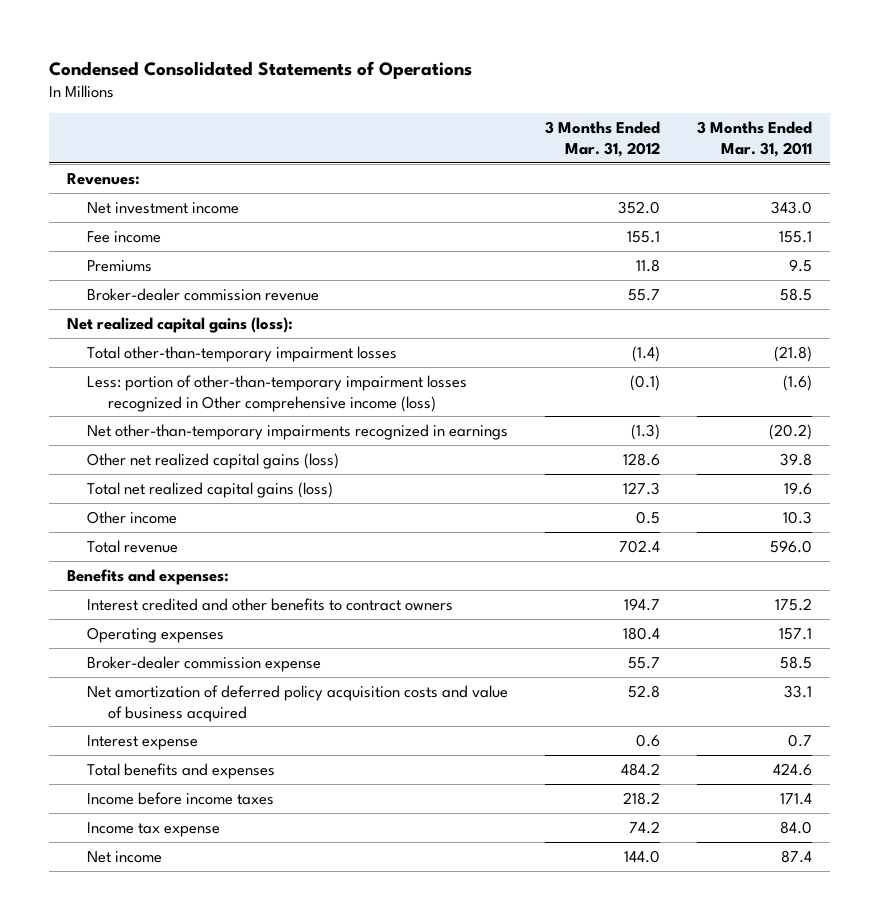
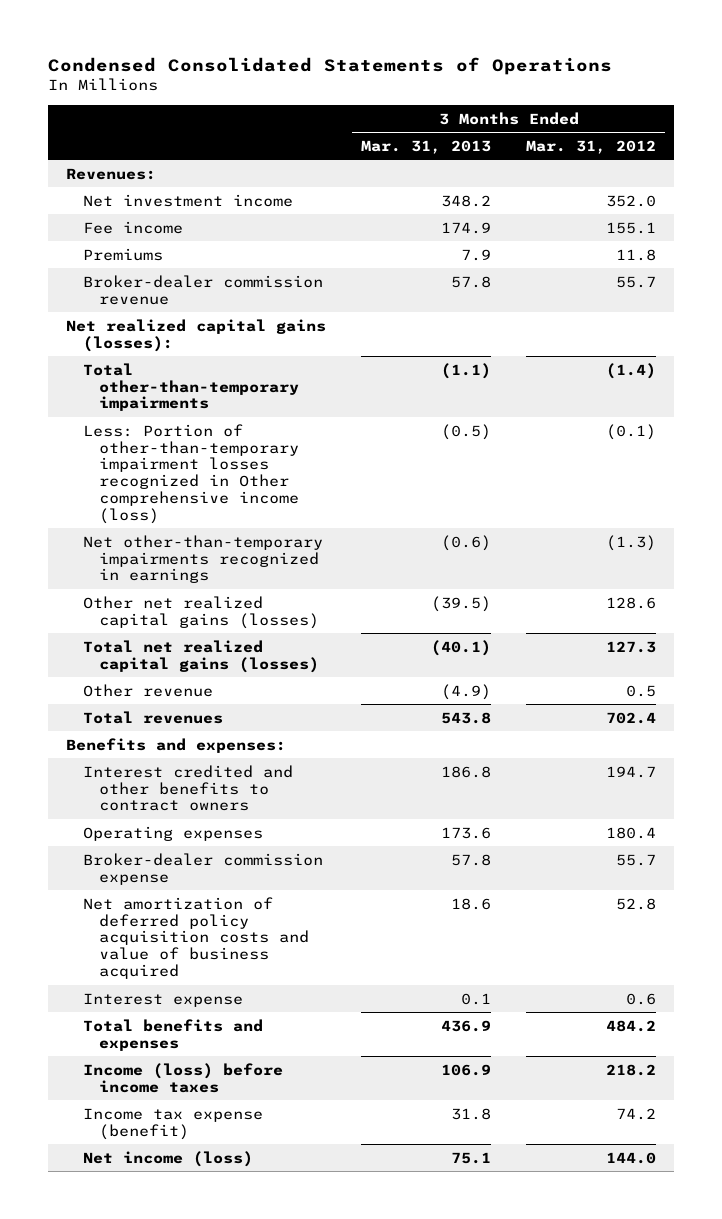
- | 3 Months Ended Mar. 31, 2012 | 3 Months Ended Mar. 31, 2011
+ | 3 Months Ended Mar. 31, 2013 | 3 Months Ended Mar. 31, 2012
- Net realized capital gains (loss):
- Total other-than-temporary impairment losses | (1.4) | (21.8)
- Less: portion of other-than-temporary impairment losses recognized in Other comprehensive income (loss) | (0.1) | (1.6)
+ Net realized capital gains (losses):
+ Total other-than-temporary impairments | (1.1) | (1.4)
+ Less: Portion of other-than-temporary impairment losses recognized in Other comprehensive income (loss) | (0.5) | (0.1)
- Other net realized capital gains (loss) | 128.6 | 39.8
- Total net realized capital gains (loss) | 127.3 | 19.6
- Other income | 0.5 | 10.3
- Total revenue | 702.4 | 596.0
+ Other net realized capital gains (losses) | (39.5) | 128.6
+ Total net realized capital gains (losses) | (40.1) | 127.3
+ Other revenue | (4.9) | 0.5
+ Total revenues | 543.8 | 702.4
- Income before income taxes | 218.2 | 171.4
- Income tax expense | 74.2 | 84.0
- Net income | 144.0 | 87.4
+ Income (loss) before income taxes | 106.9 | 218.2
+ Income tax expense (benefit) | 31.8 | 74.2
+ Net income (loss) | 75.1 | 144.0

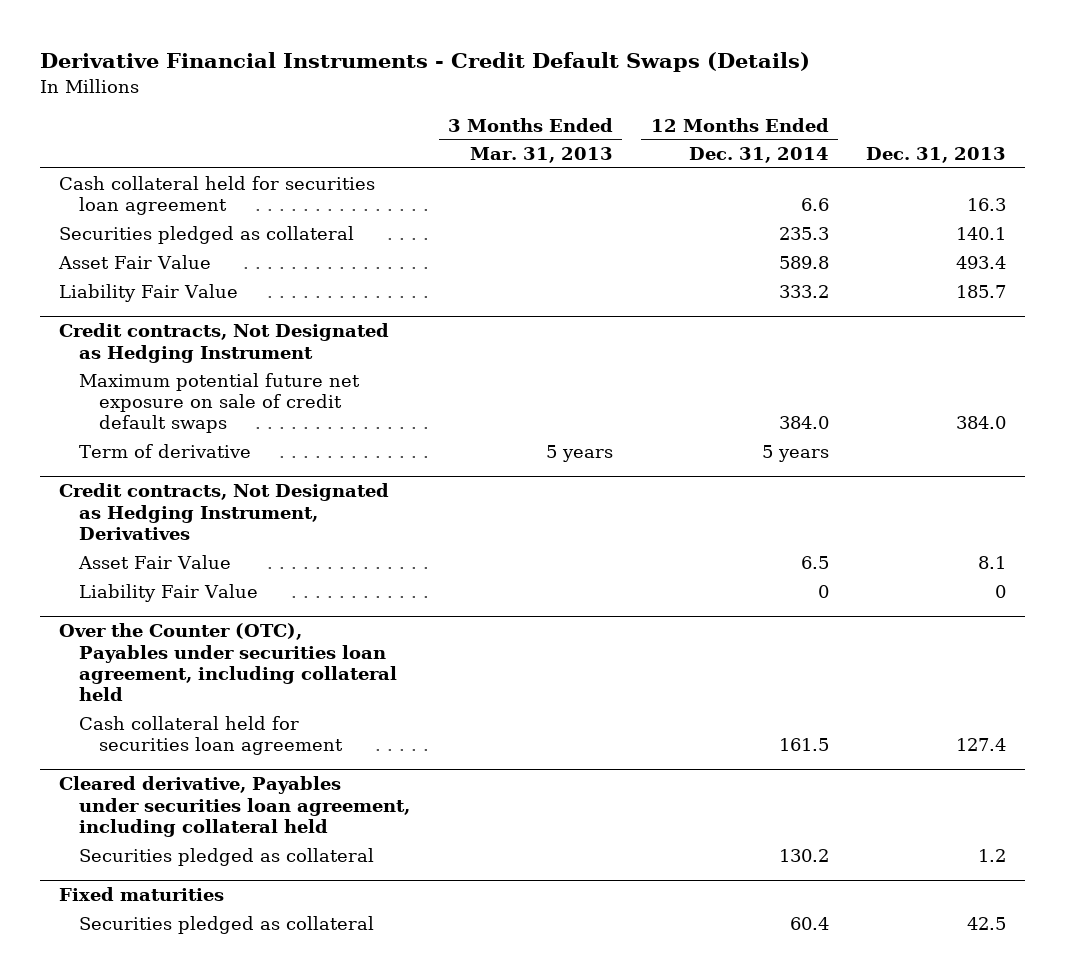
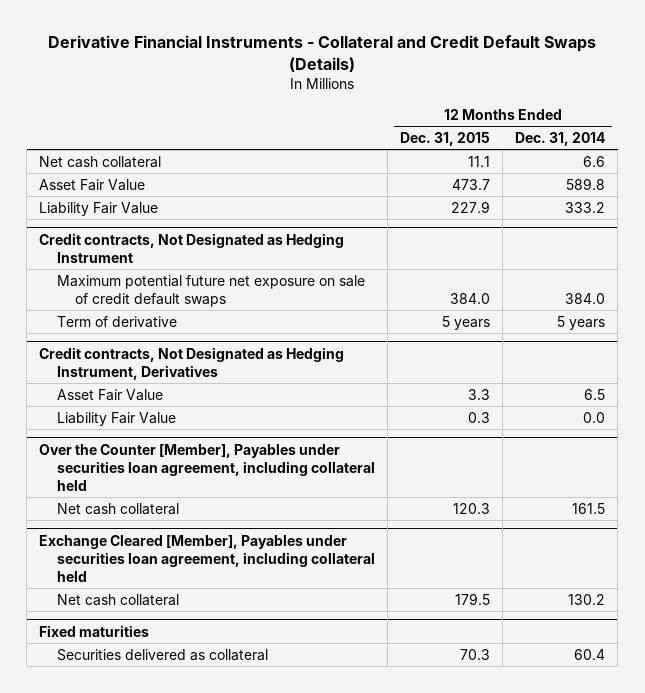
- Derivative Financial Instruments - Credit Default Swaps (Details)
+ Derivative Financial Instruments - Collateral and Credit Default Swaps (Details)
- | 3 Months Ended Mar. 31, 2013 | 12 Months Ended Dec. 31, 2014 | Dec. 31, 2013
+ | 12 Months Ended Dec. 31, 2015 | 12 Months Ended Dec. 31, 2014
- Cash collateral held for securities loan agreement | | 6.6 | 16.3
- Securities pledged as collateral | | 235.3 | 140.1
+ Net cash collateral | 11.1 | 6.6
@ Credit contracts, Not Designated as Hedging Instrument, Derivatives
- Liability Fair Value | | 0 | 0
- Over the Counter (OTC), Payables under securities loan agreement, including collateral held
- Cash collateral held for securities loan agreement | | 161.5 | 127.4
- Cleared derivative, Payables under securities loan agreement, including collateral held
- Securities pledged as collateral | | 130.2 | 1.2
@ Credit contracts, Not Designated as Hedging Instrument, Derivatives
+ Liability Fair Value | 0.3 | 0.0
+ Over the Counter [Member], Payables under securities loan agreement, including collateral held
+ Net cash collateral | 120.3 | 161.5
+ Exchange Cleared [Member], Payables under securities loan agreement, including collateral held
+ Net cash collateral | 179.5 | 130.2
@ Fixed maturities
- Securities pledged as collateral | | 60.4 | 42.5
+ Securities delivered as collateral | 70.3 | 60.4

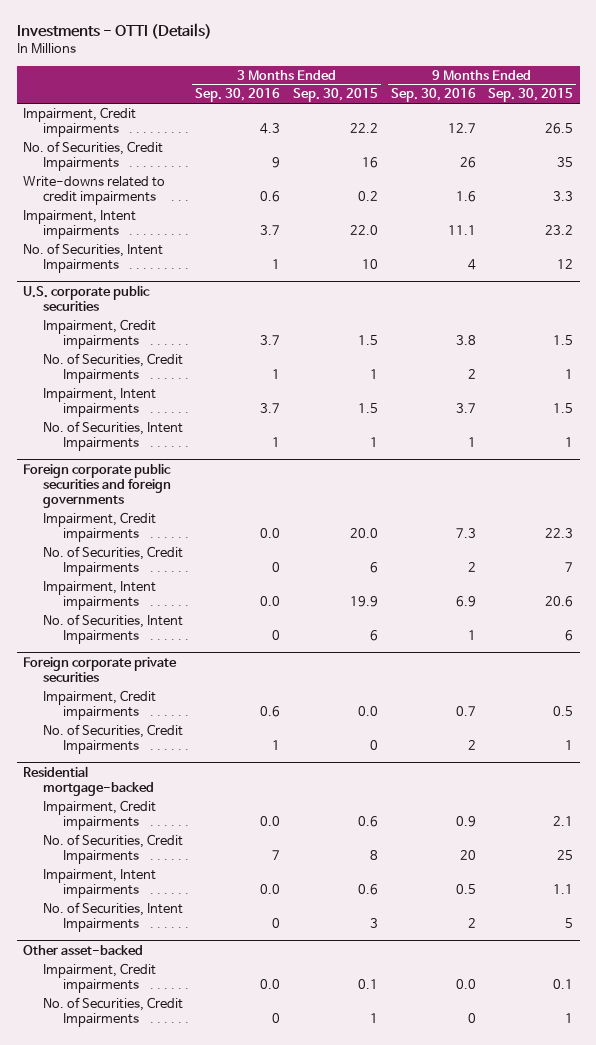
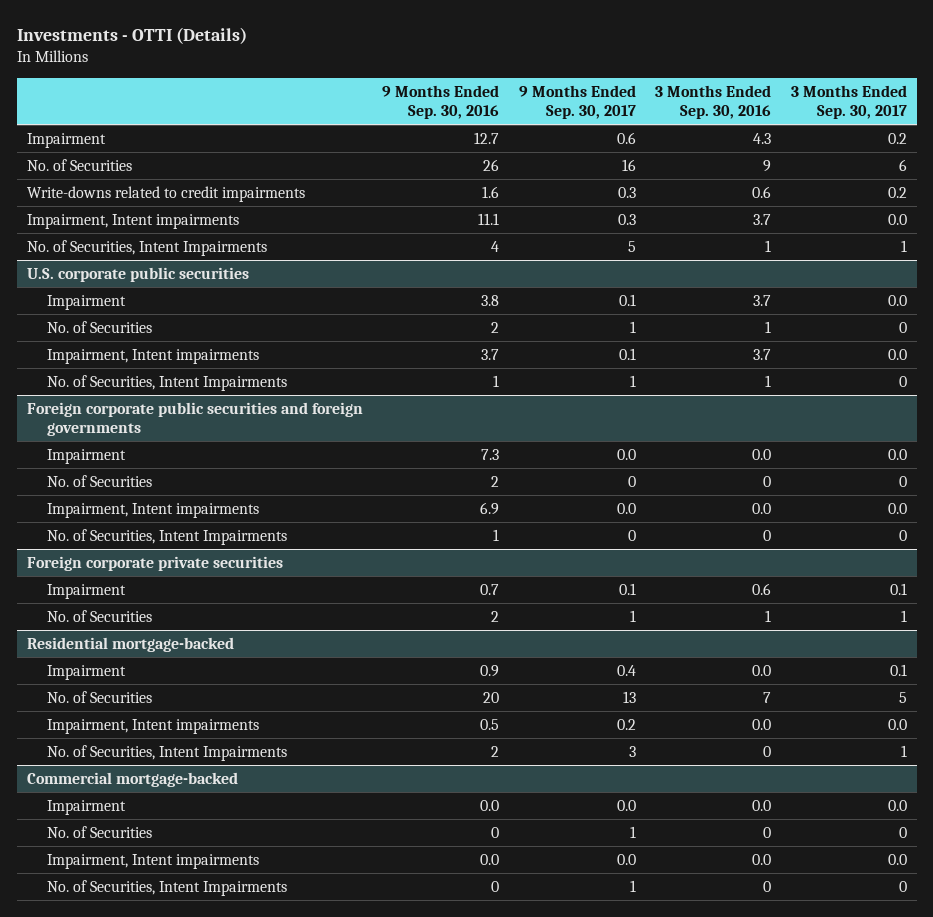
- | 3 Months Ended Sep. 30, 2016 | 3 Months Ended Sep. 30, 2015 | 9 Months Ended Sep. 30, 2016 | 9 Months Ended Sep. 30, 2015
+ | 9 Months Ended Sep. 30, 2016 | 9 Months Ended Sep. 30, 2017 | 3 Months Ended Sep. 30, 2016 | 3 Months Ended Sep. 30, 2017
- Impairment, Credit impairments | 4.3 | 22.2 | 12.7 | 26.5
- No. of Securities, Credit Impairments | 9 | 16 | 26 | 35
+ Impairment | 12.7 | 0.6 | 4.3 | 0.2
+ No. of Securities | 26 | 16 | 9 | 6
@ U.S. corporate public securities
- Impairment, Credit impairments | 3.7 | 1.5 | 3.8 | 1.5
- No. of Securities, Credit Impairments | 1 | 1 | 2 | 1
+ Impairment | 3.8 | 0.1 | 3.7 | 0.0
+ No. of Securities | 2 | 1 | 1 | 0
@ Foreign corporate public securities and foreign governments
- Impairment, Credit impairments | 0.0 | 20.0 | 7.3 | 22.3
- No. of Securities, Credit Impairments | 0 | 6 | 2 | 7
+ Impairment | 7.3 | 0.0 | 0.0 | 0.0
+ No. of Securities | 2 | 0 | 0 | 0
@ Foreign corporate private securities
- Impairment, Credit impairments | 0.6 | 0.0 | 0.7 | 0.5
- No. of Securities, Credit Impairments | 1 | 0 | 2 | 1
+ Impairment | 0.7 | 0.1 | 0.6 | 0.1
+ No. of Securities | 2 | 1 | 1 | 1
@ Residential mortgage-backed
- Impairment, Credit impairments | 0.0 | 0.6 | 0.9 | 2.1
- No. of Securities, Credit Impairments | 7 | 8 | 20 | 25
+ Impairment | 0.9 | 0.4 | 0.0 | 0.1
+ No. of Securities | 20 | 13 | 7 | 5
- Other asset-backed
- Impairment, Credit impairments | 0.0 | 0.1 | 0.0 | 0.1
- No. of Securities, Credit Impairments | 0 | 1 | 0 | 1
+ Commercial mortgage-backed
+ Impairment | 0.0 | 0.0 | 0.0 | 0.0
+ No. of Securities | 0 | 1 | 0 | 0
+ Impairment, Intent impairments | 0.0 | 0.0 | 0.0 | 0.0
+ No. of Securities, Intent Impairments | 0 | 1 | 0 | 0

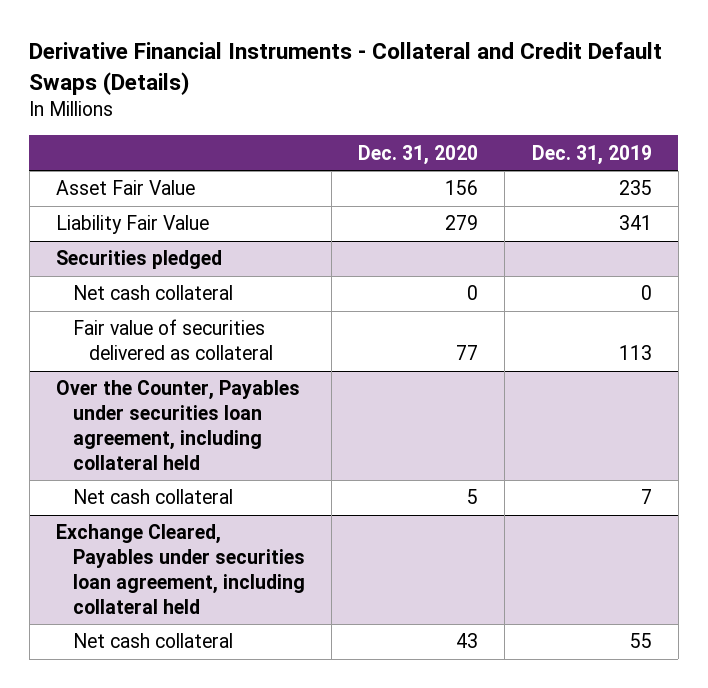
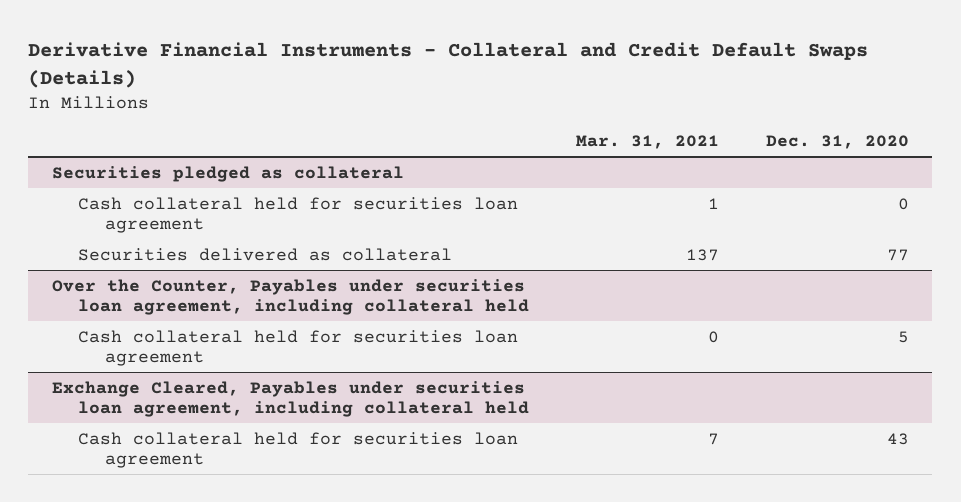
- | Dec. 31, 2020 | Dec. 31, 2019
+ | Mar. 31, 2021 | Dec. 31, 2020
- Asset Fair Value | 156 | 235
- Liability Fair Value | 279 | 341
- Securities pledged
- Net cash collateral | 0 | 0
- Fair value of securities delivered as collateral | 77 | 113
+ Securities pledged as collateral
+ Cash collateral held for securities loan agreement | 1 | 0
+ Securities delivered as collateral | 137 | 77
@ Over the Counter, Payables under securities loan agreement, including collateral held
- Net cash collateral | 5 | 7
+ Cash collateral held for securities loan agreement | 0 | 5
@ Exchange Cleared, Payables under securities loan agreement, including collateral held
- Net cash collateral | 43 | 55
+ Cash collateral held for securities loan agreement | 7 | 43

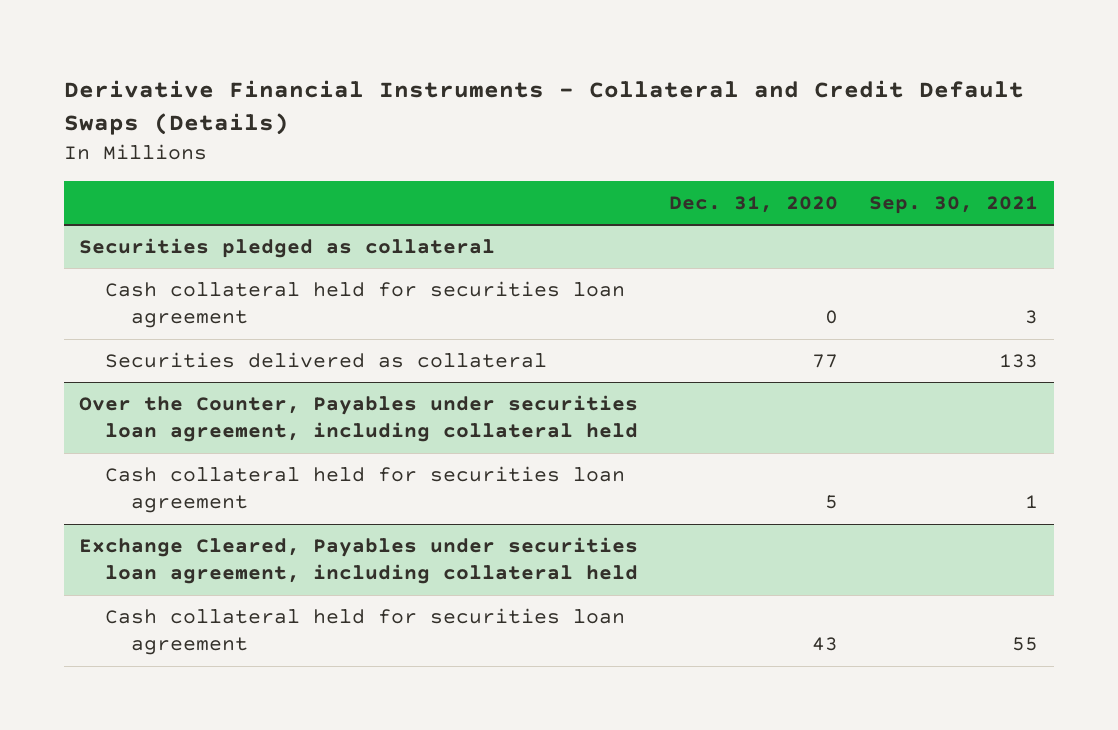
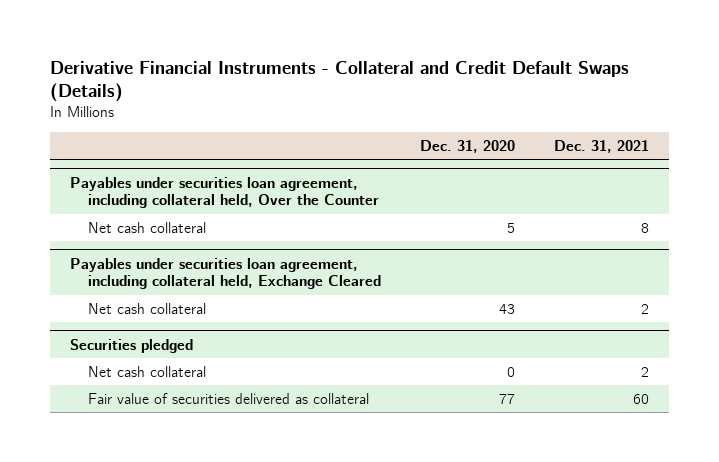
- | Dec. 31, 2020 | Sep. 30, 2021
+ | Dec. 31, 2020 | Dec. 31, 2021
- Securities pledged as collateral
- Cash collateral held for securities loan agreement | 0 | 3
- Securities delivered as collateral | 77 | 133
- Over the Counter, Payables under securities loan agreement, including collateral held
- Cash collateral held for securities loan agreement | 5 | 1
- Exchange Cleared, Payables under securities loan agreement, including collateral held
- Cash collateral held for securities loan agreement | 43 | 55
+ Payables under securities loan agreement, including collateral held, Over the Counter
+ Net cash collateral | 5 | 8
+ Payables under securities loan agreement, including collateral held, Exchange Cleared
+ Net cash collateral | 43 | 2
+ Securities pledged
+ Net cash collateral | 0 | 2
+ Fair value of securities delivered as collateral | 77 | 60

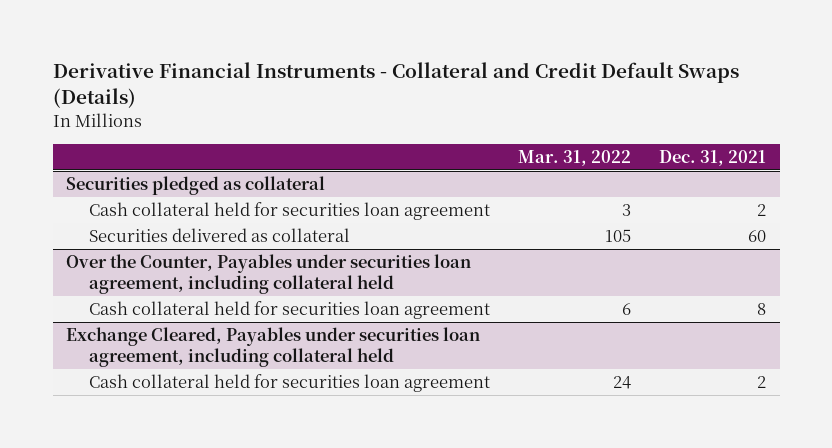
- | Dec. 31, 2020 | Dec. 31, 2021
+ | Mar. 31, 2022 | Dec. 31, 2021
- Payables under securities loan agreement, including collateral held, Over the Counter
- Net cash collateral | 5 | 8
- Payables under securities loan agreement, including collateral held, Exchange Cleared
- Net cash collateral | 43 | 2
- Securities pledged
- Net cash collateral | 0 | 2
- Fair value of securities delivered as collateral | 77 | 60
+ Securities pledged as collateral
+ Cash collateral held for securities loan agreement | 3 | 2
+ Securities delivered as collateral | 105 | 60
+ Over the Counter, Payables under securities loan agreement, including collateral held
+ Cash collateral held for securities loan agreement | 6 | 8
+ Exchange Cleared, Payables under securities loan agreement, including collateral held
+ Cash collateral held for securities loan agreement | 24 | 2

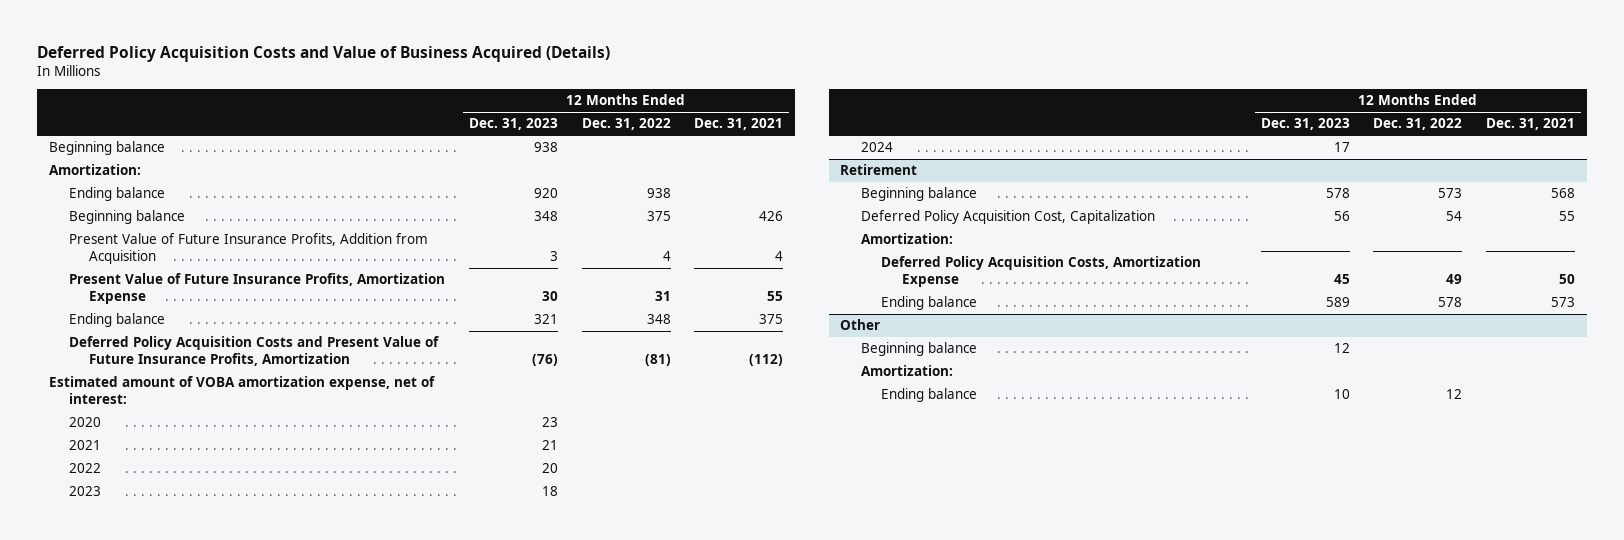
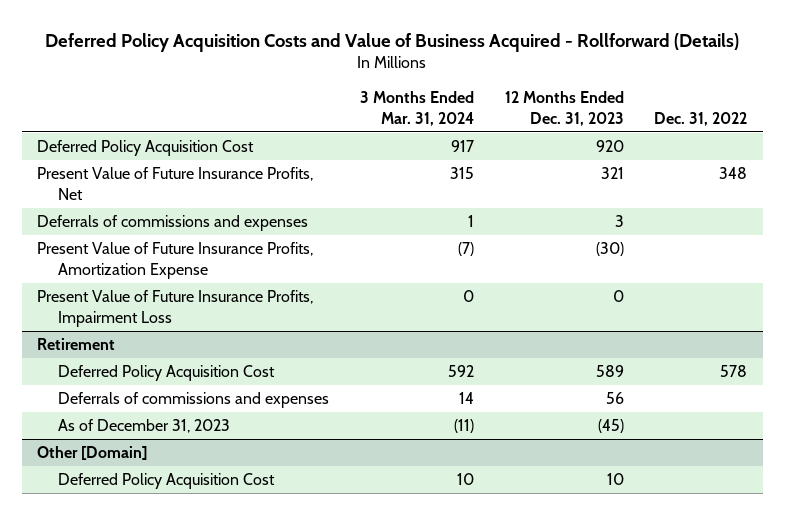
- Deferred Policy Acquisition Costs and Value of Business Acquired (Details)
+ Deferred Policy Acquisition Costs and Value of Business Acquired - Rollforward (Details)
- | 12 Months Ended Dec. 31, 2023 | 12 Months Ended Dec. 31, 2022 | 12 Months Ended Dec. 31, 2021
+ | 3 Months Ended Mar. 31, 2024 | 12 Months Ended Dec. 31, 2023 | Dec. 31, 2022
- Beginning balance | 938 | |
- Amortization:
- Ending balance | 920 | 938 |
- Beginning balance | 348 | 375 | 426
- Present Value of Future Insurance Profits, Addition from Acquisition | 3 | 4 | 4
- Present Value of Future Insurance Profits, Amortization Expense | 30 | 31 | 55
- Ending balance | 321 | 348 | 375
- Deferred Policy Acquisition Costs and Present Value of Future Insurance Profits, Amortization | (76) | (81) | (112)
- Estimated amount of VOBA amortization expense, net of interest:
- 2020 | 23 | |
- 2021 | 21 | |
- 2022 | 20 | |
- 2023 | 18 | |
- 2024 | 17 | |
+ Deferred Policy Acquisition Cost | 917 | 920 |
+ Present Value of Future Insurance Profits, Net | 315 | 321 | 348
+ Deferrals of commissions and expenses | 1 | 3 |
+ Present Value of Future Insurance Profits, Amortization Expense | (7) | (30) |
+ Present Value of Future Insurance Profits, Impairment Loss | 0 | 0 |
@ Retirement
- Beginning balance | 578 | 573 | 568
- Deferred Policy Acquisition Cost, Capitalization | 56 | 54 | 55
- Amortization:
- Deferred Policy Acquisition Costs, Amortization Expense | 45 | 49 | 50
- Ending balance | 589 | 578 | 573
- Other
- Beginning balance | 12 | |
- Amortization:
- Ending balance | 10 | 12 |
@ Retirement
+ Deferred Policy Acquisition Cost | 592 | 589 | 578
+ Deferrals of commissions and expenses | 14 | 56 |
+ As of December 31, 2023 | (11) | (45) |
+ Other [Domain]
+ Deferred Policy Acquisition Cost | 10 | 10 |

